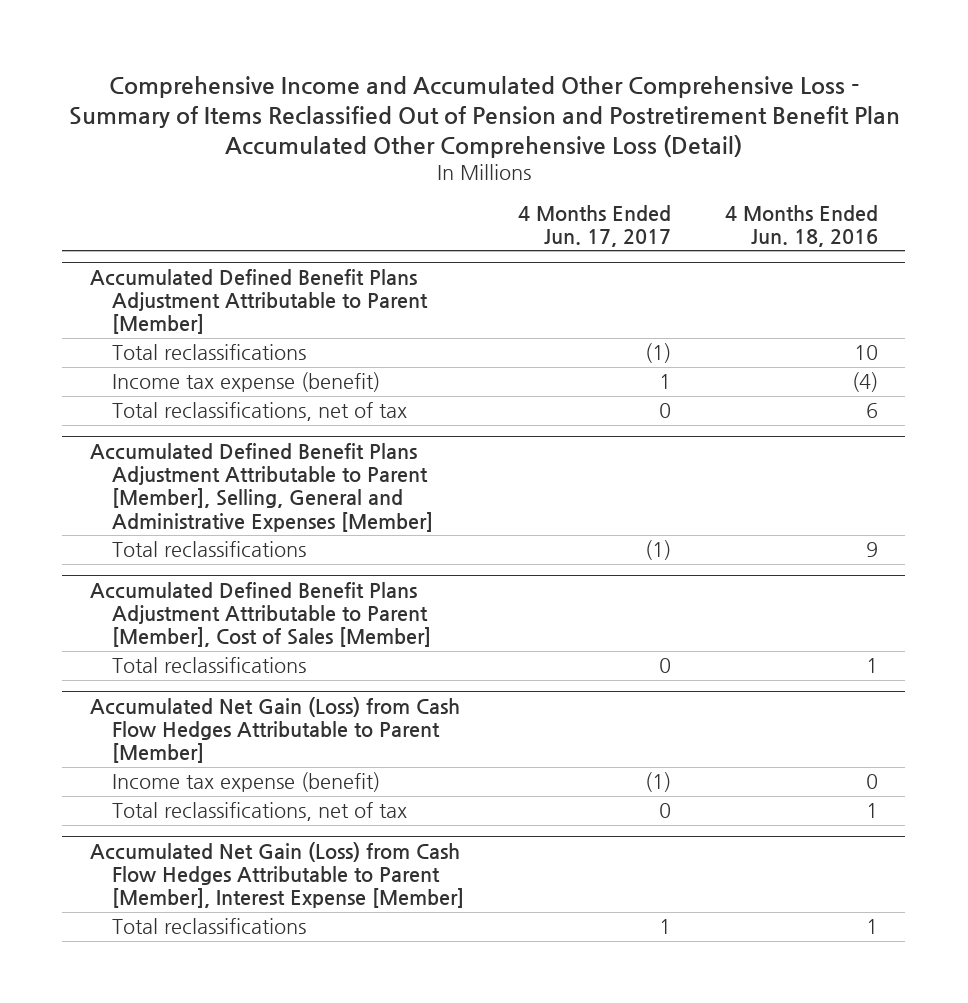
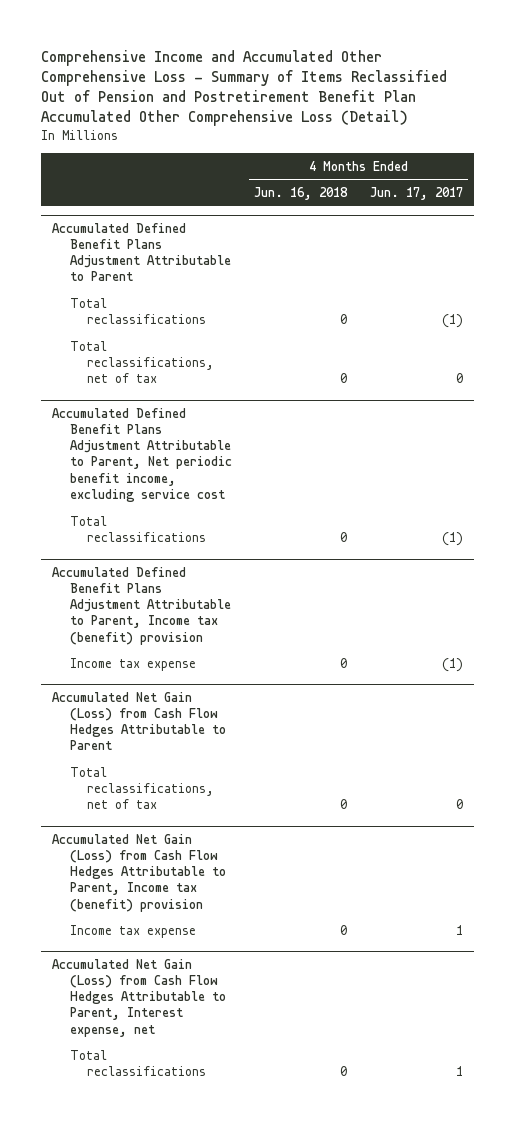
- | 4 Months Ended Jun. 17, 2017 | 4 Months Ended Jun. 18, 2016
+ | 4 Months Ended Jun. 16, 2018 | 4 Months Ended Jun. 17, 2017
- Accumulated Defined Benefit Plans Adjustment Attributable to Parent [Member]
+ Accumulated Defined Benefit Plans Adjustment Attributable to Parent
- Income tax expense (benefit) | 1 | (4)
- Accumulated Defined Benefit Plans Adjustment Attributable to Parent [Member], Selling, General and Administrative Expenses [Member]
+ Accumulated Defined Benefit Plans Adjustment Attributable to Parent, Net periodic benefit income, excluding service cost
- Accumulated Defined Benefit Plans Adjustment Attributable to Parent [Member], Cost of Sales [Member]
- Total reclassifications | 0 | 1
- Accumulated Net Gain (Loss) from Cash Flow Hedges Attributable to Parent [Member]
- Income tax expense (benefit) | (1) | 0
+ Accumulated Defined Benefit Plans Adjustment Attributable to Parent, Income tax (benefit) provision
+ Income tax expense | 0 | (1)
+ Accumulated Net Gain (Loss) from Cash Flow Hedges Attributable to Parent
- Accumulated Net Gain (Loss) from Cash Flow Hedges Attributable to Parent [Member], Interest Expense [Member]
+ Accumulated Net Gain (Loss) from Cash Flow Hedges Attributable to Parent, Income tax (benefit) provision
+ Income tax expense | 0 | 1
+ Accumulated Net Gain (Loss) from Cash Flow Hedges Attributable to Parent, Interest expense, net

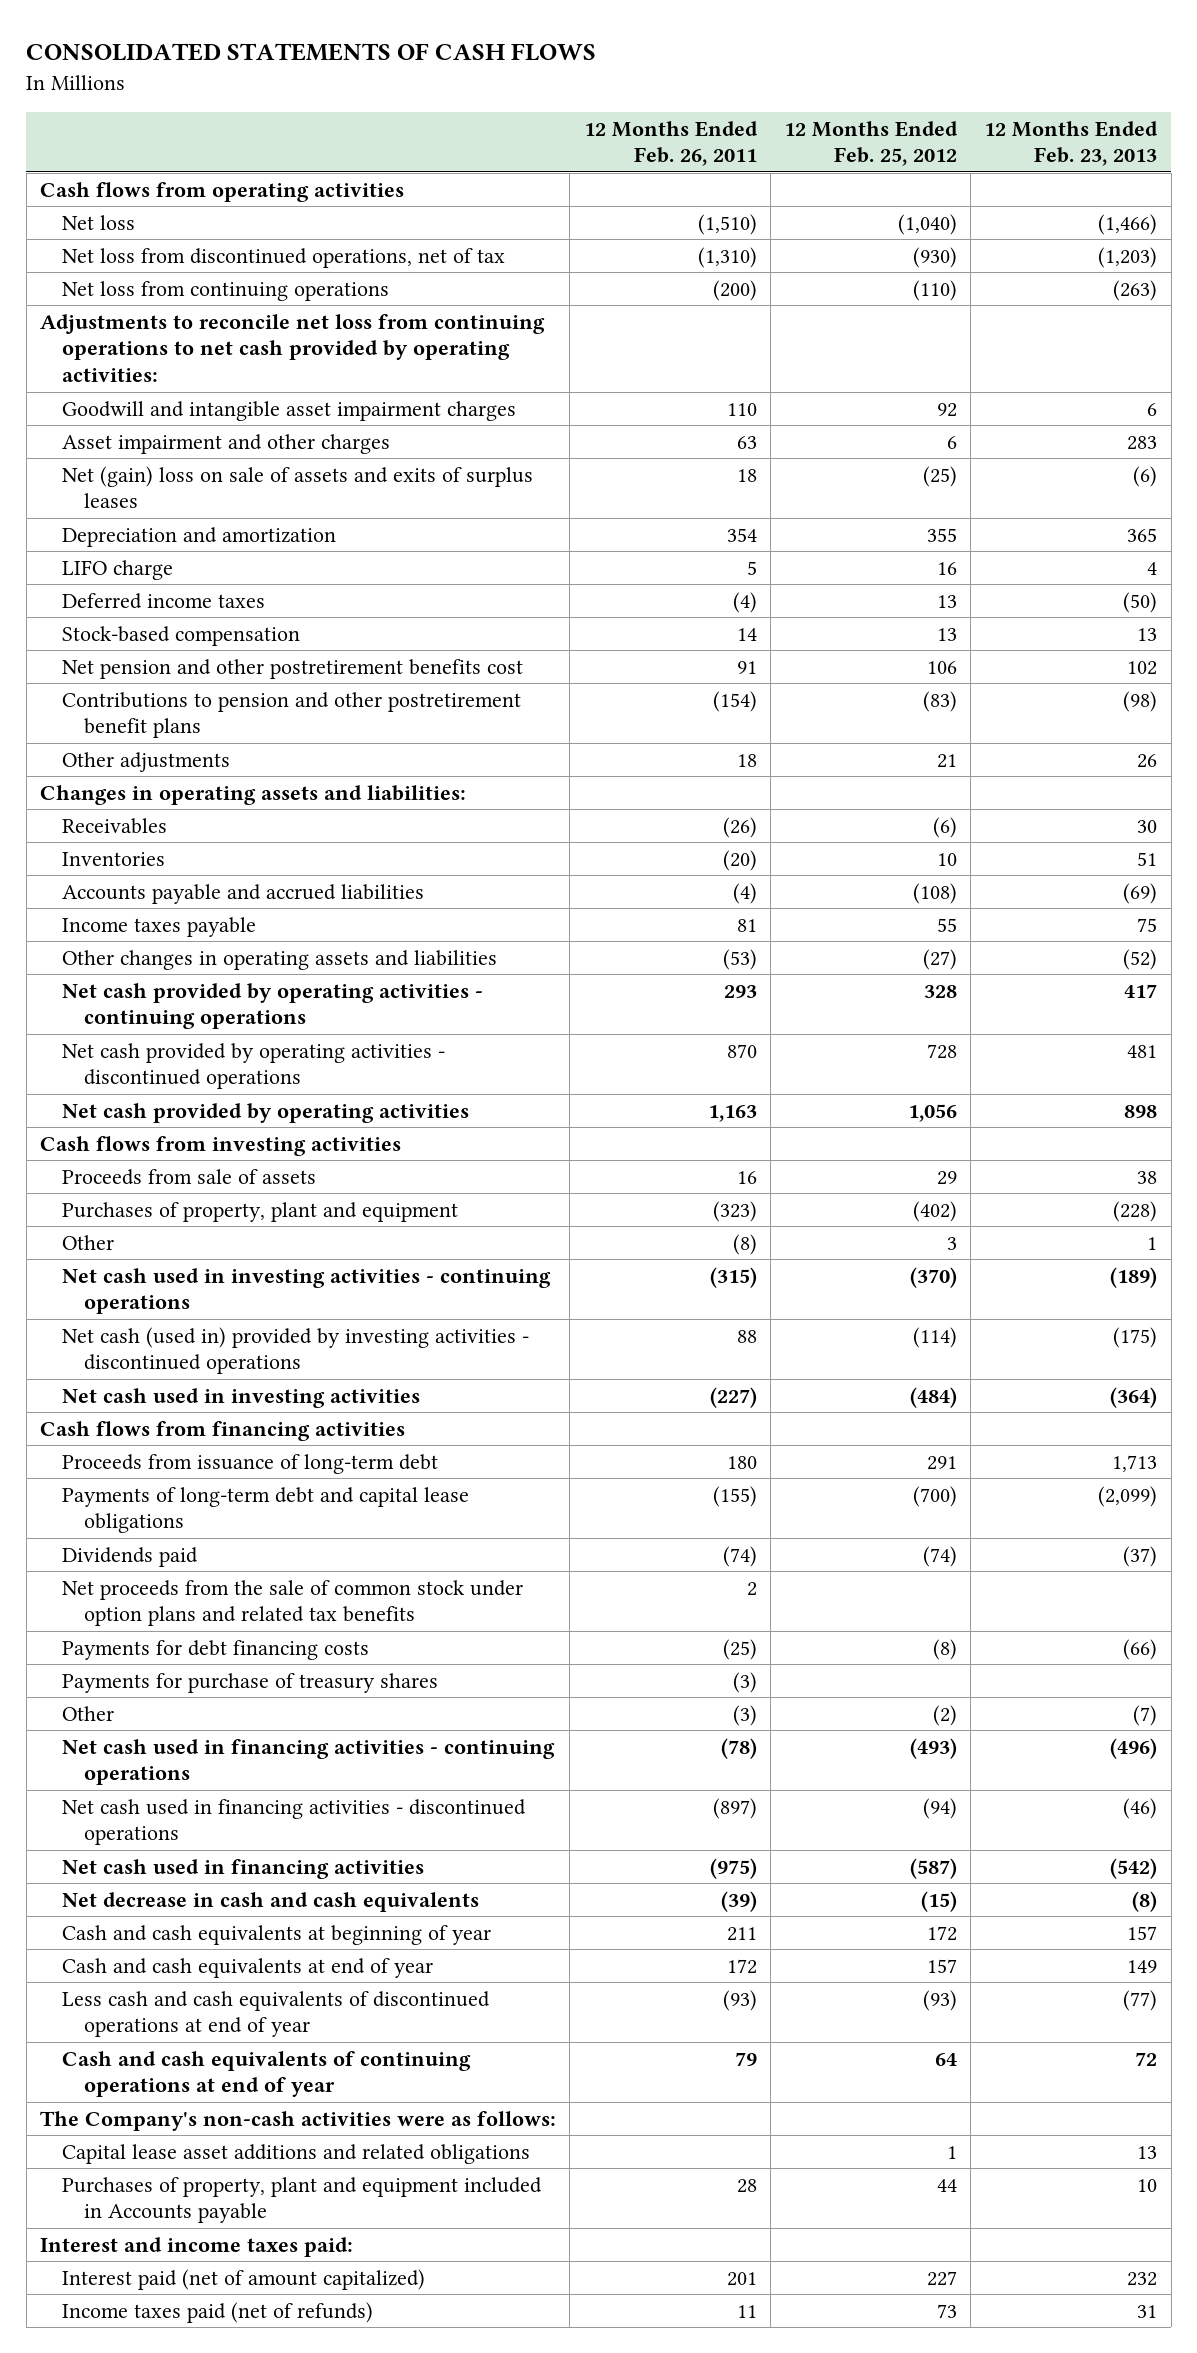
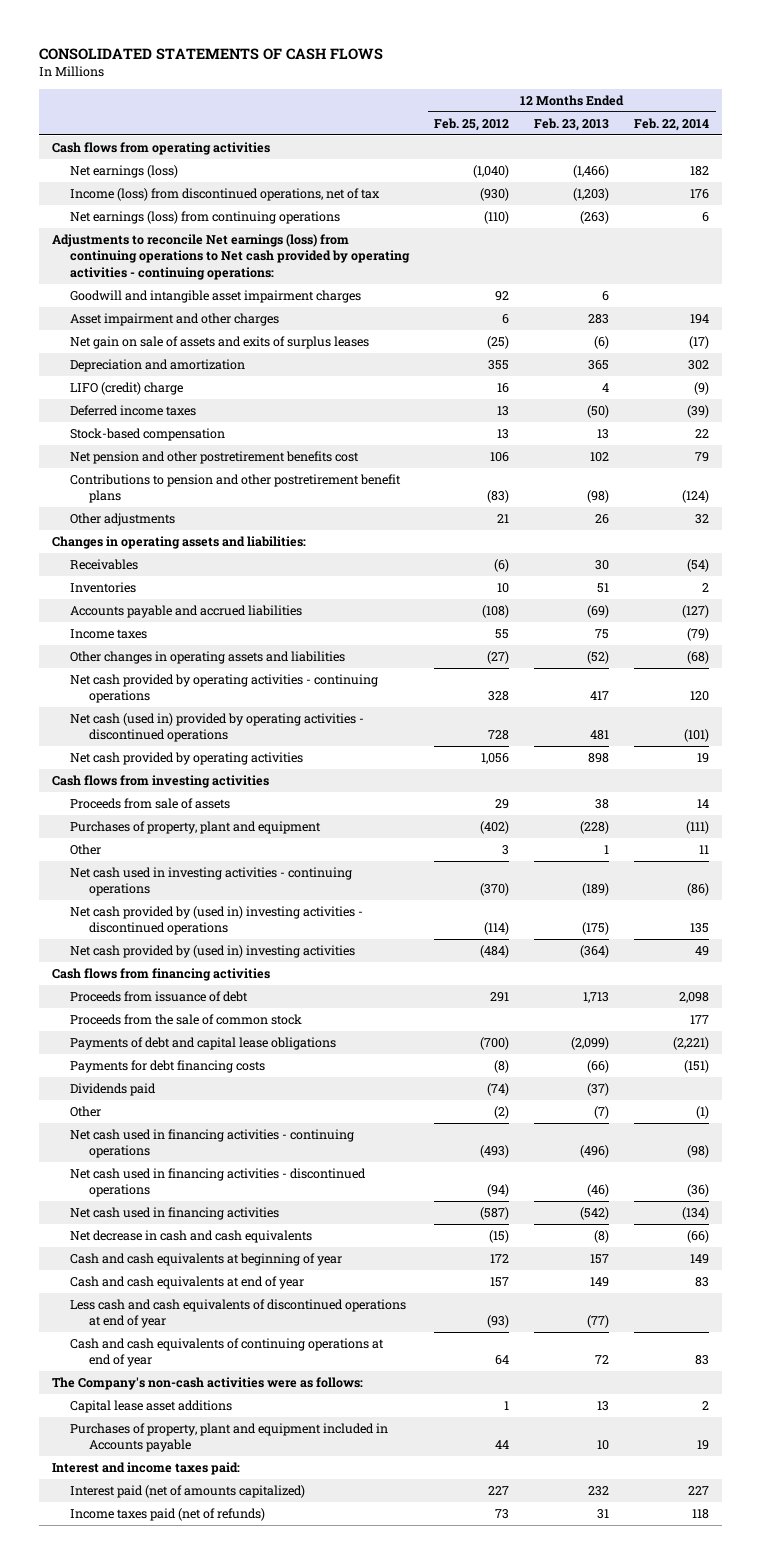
- | 12 Months Ended Feb. 26, 2011 | 12 Months Ended Feb. 25, 2012 | 12 Months Ended Feb. 23, 2013
+ | 12 Months Ended Feb. 25, 2012 | 12 Months Ended Feb. 23, 2013 | 12 Months Ended Feb. 22, 2014
- Net loss | (1,510) | (1,040) | (1,466)
- Net loss from discontinued operations, net of tax | (1,310) | (930) | (1,203)
- Net loss from continuing operations | (200) | (110) | (263)
- Adjustments to reconcile net loss from continuing operations to net cash provided by operating activities:
+ Net earnings (loss) | (1,040) | (1,466) | 182
+ Income (loss) from discontinued operations, net of tax | (930) | (1,203) | 176
+ Net earnings (loss) from continuing operations | (110) | (263) | 6
+ Adjustments to reconcile Net earnings (loss) from continuing operations to Net cash provided by operating activities - continuing operations:
- Net (gain) loss on sale of assets and exits of surplus leases | 18 | (25) | (6)
+ Net gain on sale of assets and exits of surplus leases | (25) | (6) | (17)
- LIFO charge | 5 | 16 | 4
+ LIFO (credit) charge | 16 | 4 | (9)
- Income taxes payable | 81 | 55 | 75
+ Income taxes | 55 | 75 | (79)
- Net cash provided by operating activities - discontinued operations | 870 | 728 | 481
+ Net cash (used in) provided by operating activities - discontinued operations | 728 | 481 | (101)
- Net cash (used in) provided by investing activities - discontinued operations | 88 | (114) | (175)
- Net cash used in investing activities | (227) | (484) | (364)
+ Net cash provided by (used in) investing activities - discontinued operations | (114) | (175) | 135
+ Net cash provided by (used in) investing activities | (484) | (364) | 49
- Proceeds from issuance of long-term debt | 180 | 291 | 1,713
- Payments of long-term debt and capital lease obligations | (155) | (700) | (2,099)
- Net proceeds from the sale of common stock under option plans and related tax benefits | 2 | |
+ Proceeds from issuance of debt | 291 | 1,713 | 2,098
+ Proceeds from the sale of common stock | | | 177
+ Payments of debt and capital lease obligations | (700) | (2,099) | (2,221)
- Payments for purchase of treasury shares | (3) | |
moved down: Dividends paid | (74) | (37) |
- Capital lease asset additions and related obligations | | 1 | 13
+ Capital lease asset additions | 1 | 13 | 2
- Interest paid (net of amount capitalized) | 201 | 227 | 232
+ Interest paid (net of amounts capitalized) | 227 | 232 | 227

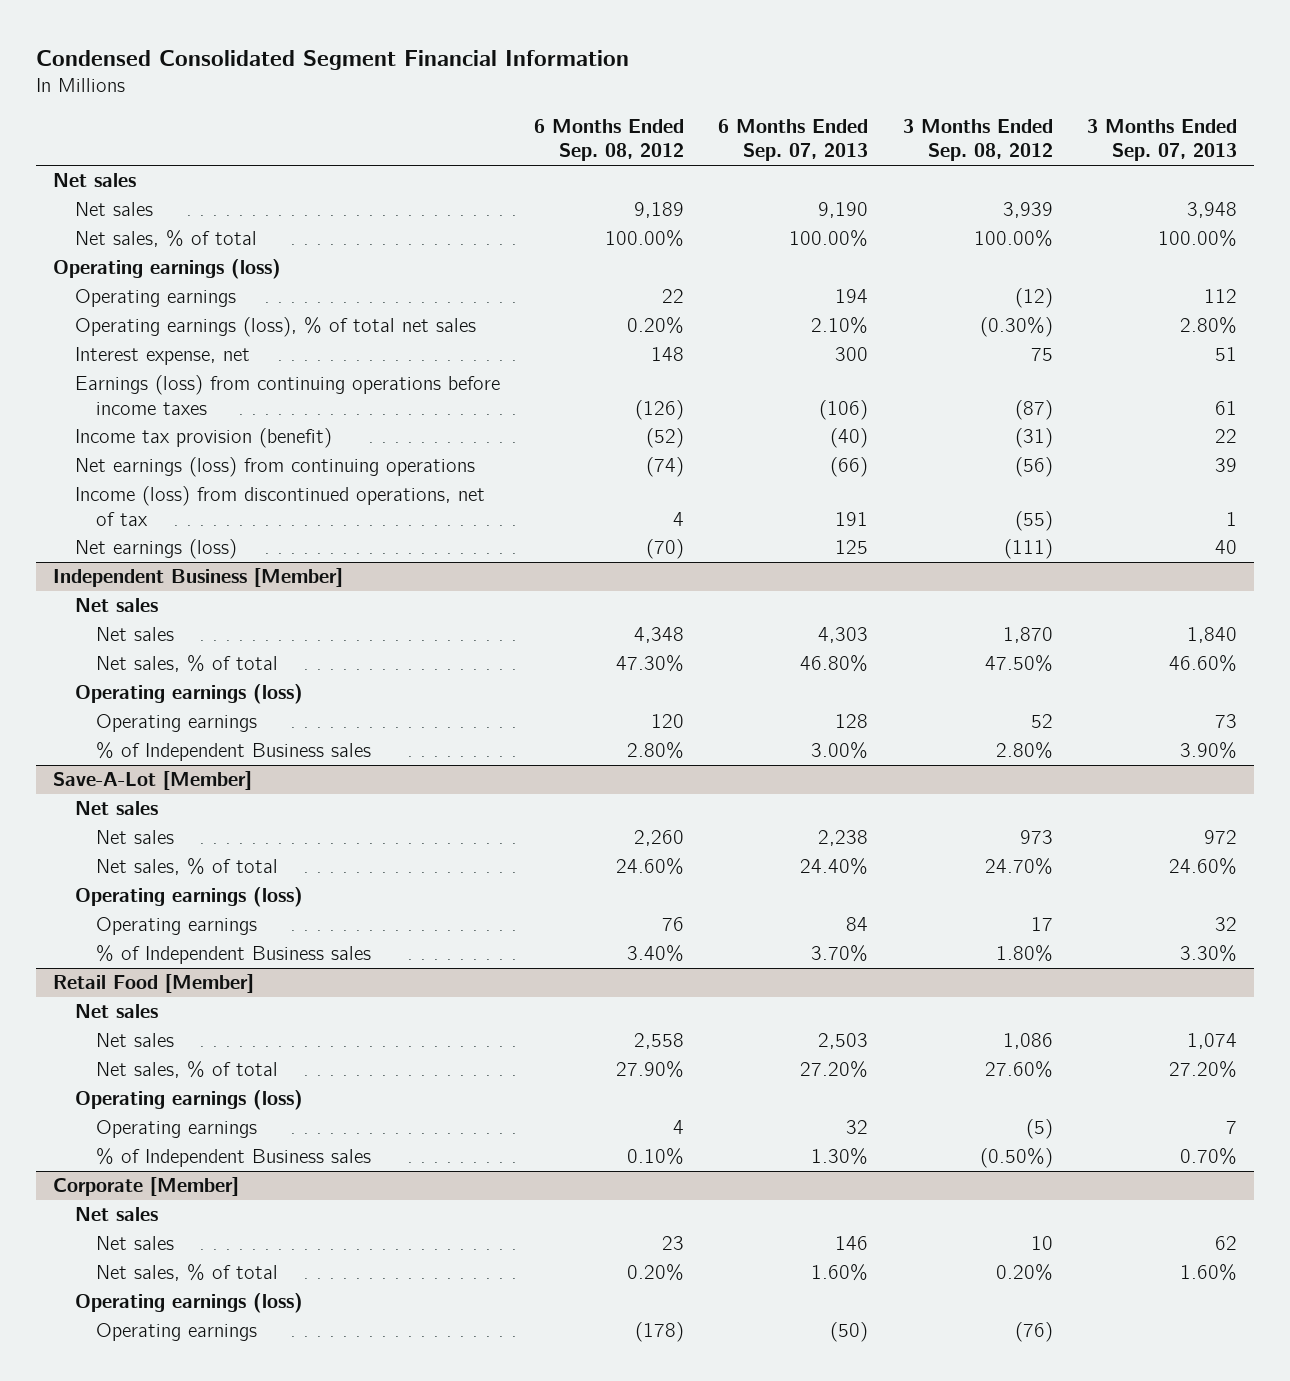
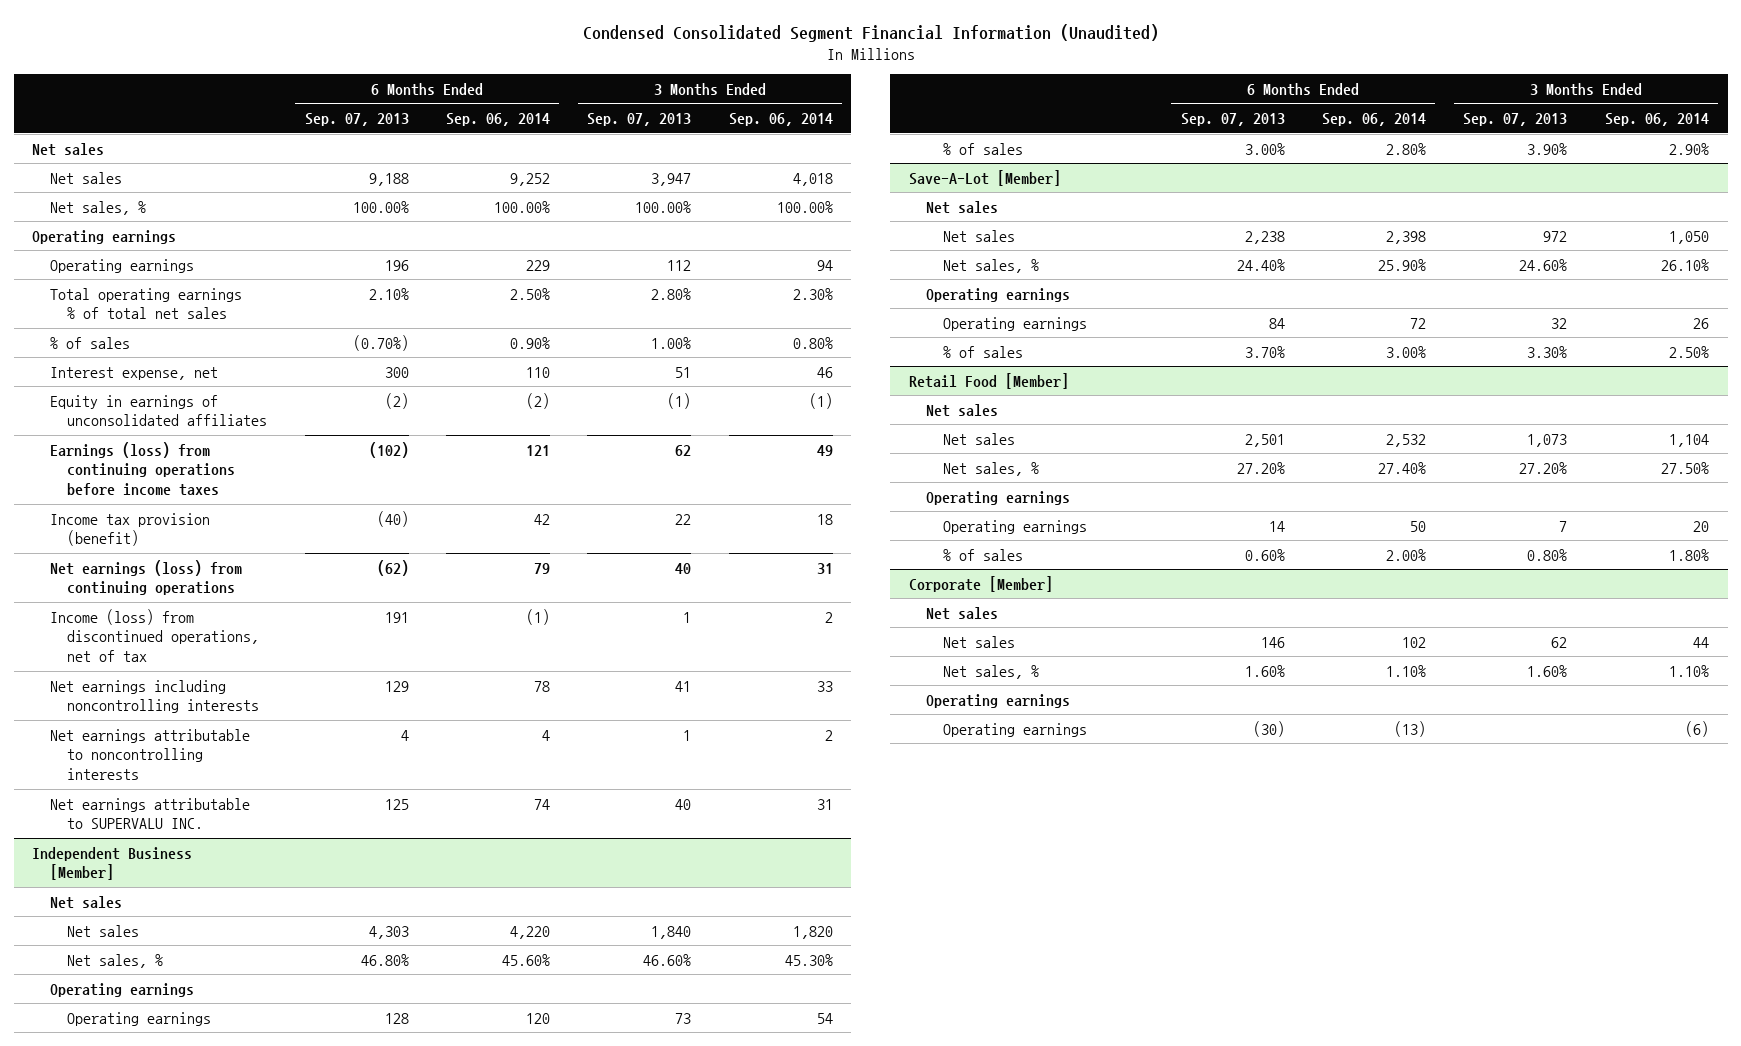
- Condensed Consolidated Segment Financial Information
+ Condensed Consolidated Segment Financial Information (Unaudited)
- | 6 Months Ended Sep. 08, 2012 | 6 Months Ended Sep. 07, 2013 | 3 Months Ended Sep. 08, 2012 | 3 Months Ended Sep. 07, 2013
+ | 6 Months Ended Sep. 07, 2013 | 6 Months Ended Sep. 06, 2014 | 3 Months Ended Sep. 07, 2013 | 3 Months Ended Sep. 06, 2014
- Net sales | 9,189 | 9,190 | 3,939 | 3,948
- Net sales, % of total | 100.00% | 100.00% | 100.00% | 100.00%
- Operating earnings (loss)
- Operating earnings | 22 | 194 | (12) | 112
- Operating earnings (loss), % of total net sales | 0.20% | 2.10% | (0.30%) | 2.80%
+ Net sales | 9,188 | 9,252 | 3,947 | 4,018
+ Net sales, % | 100.00% | 100.00% | 100.00% | 100.00%
+ Operating earnings
+ Operating earnings | 196 | 229 | 112 | 94
+ Total operating earnings % of total net sales | 2.10% | 2.50% | 2.80% | 2.30%
+ % of sales | (0.70%) | 0.90% | 1.00% | 0.80%
- Earnings (loss) from continuing operations before income taxes | (126) | (106) | (87) | 61
+ Equity in earnings of unconsolidated affiliates | (2) | (2) | (1) | (1)
+ Earnings (loss) from continuing operations before income taxes | (102) | 121 | 62 | 49
- Net earnings (loss) from continuing operations | (74) | (66) | (56) | 39
+ Net earnings (loss) from continuing operations | (62) | 79 | 40 | 31
- Net earnings (loss) | (70) | 125 | (111) | 40
+ Net earnings including noncontrolling interests | 129 | 78 | 41 | 33
+ Net earnings attributable to noncontrolling interests | 4 | 4 | 1 | 2
+ Net earnings attributable to SUPERVALU INC. | 125 | 74 | 40 | 31
@ Independent Business [Member]
- Net sales, % of total | 47.30% | 46.80% | 47.50% | 46.60%
- Operating earnings (loss)
+ Net sales, % | 46.80% | 45.60% | 46.60% | 45.30%
+ Operating earnings
- % of Independent Business sales | 2.80% | 3.00% | 2.80% | 3.90%
+ % of sales | 3.00% | 2.80% | 3.90% | 2.90%
@ Save-A-Lot [Member]
- Net sales, % of total | 24.60% | 24.40% | 24.70% | 24.60%
- Operating earnings (loss)
+ Net sales, % | 24.40% | 25.90% | 24.60% | 26.10%
+ Operating earnings
- % of Independent Business sales | 3.40% | 3.70% | 1.80% | 3.30%
+ % of sales | 3.70% | 3.00% | 3.30% | 2.50%
@ Retail Food [Member]
- Net sales | 2,558 | 2,503 | 1,086 | 1,074
- Net sales, % of total | 27.90% | 27.20% | 27.60% | 27.20%
- Operating earnings (loss)
- Operating earnings | 4 | 32 | (5) | 7
- % of Independent Business sales | 0.10% | 1.30% | (0.50%) | 0.70%
+ Net sales | 2,501 | 2,532 | 1,073 | 1,104
+ Net sales, % | 27.20% | 27.40% | 27.20% | 27.50%
+ Operating earnings
+ Operating earnings | 14 | 50 | 7 | 20
+ % of sales | 0.60% | 2.00% | 0.80% | 1.80%
@ Corporate [Member]
- Net sales, % of total | 0.20% | 1.60% | 0.20% | 1.60%
- Operating earnings (loss)
- Operating earnings | (178) | (50) | (76) |
+ Net sales, % | 1.60% | 1.10% | 1.60% | 1.10%
+ Operating earnings
+ Operating earnings | (30) | (13) | | (6)

